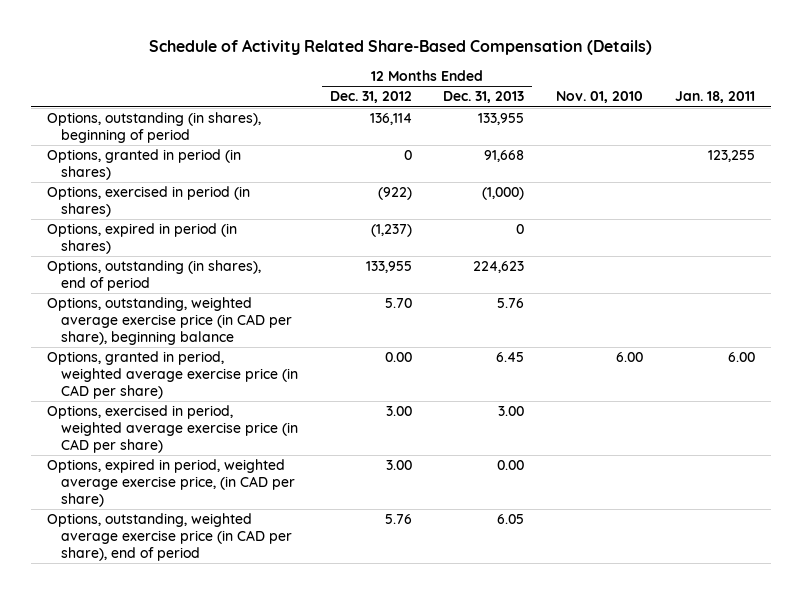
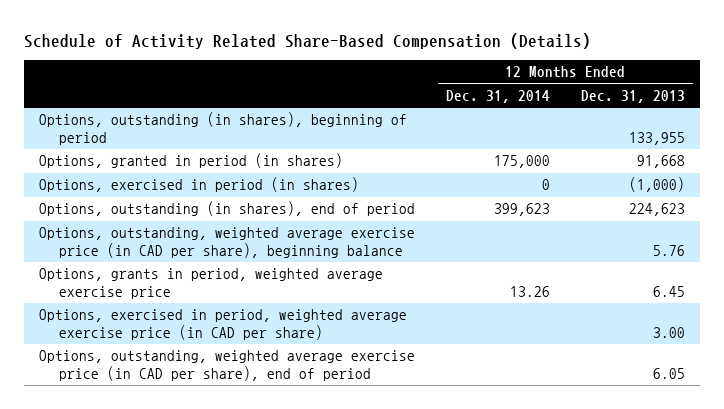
- | 12 Months Ended Dec. 31, 2012 | 12 Months Ended Dec. 31, 2013 | Nov. 01, 2010 | Jan. 18, 2011
+ | 12 Months Ended Dec. 31, 2014 | 12 Months Ended Dec. 31, 2013
- Options, expired in period (in shares) | (1,237) | 0 | |
- Options, granted in period, weighted average exercise price (in CAD per share) | 0.00 | 6.45 | 6.00 | 6.00
+ Options, grants in period, weighted average exercise price | 13.26 | 6.45
- Options, expired in period, weighted average exercise price, (in CAD per share) | 3.00 | 0.00 | |

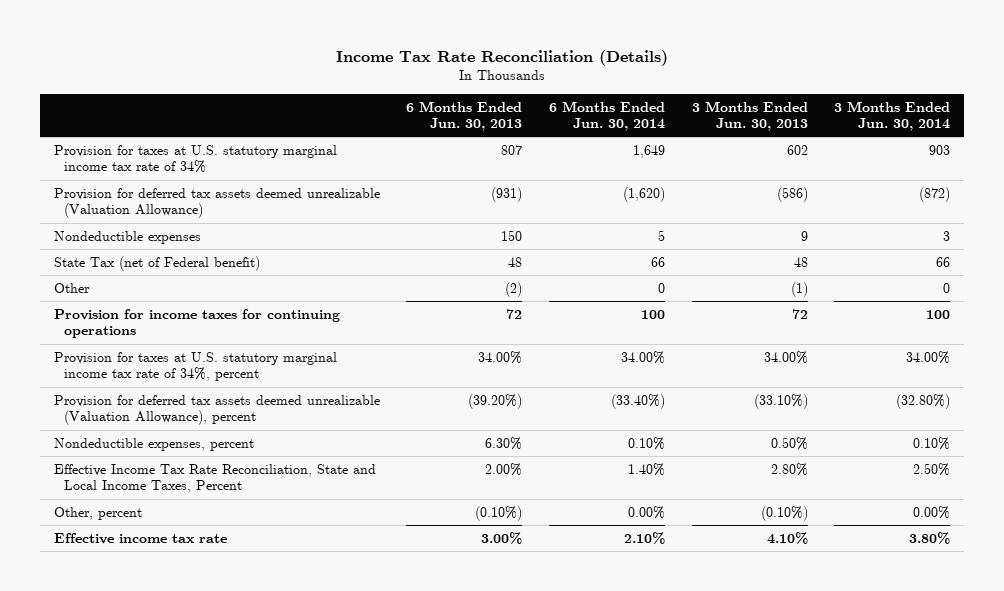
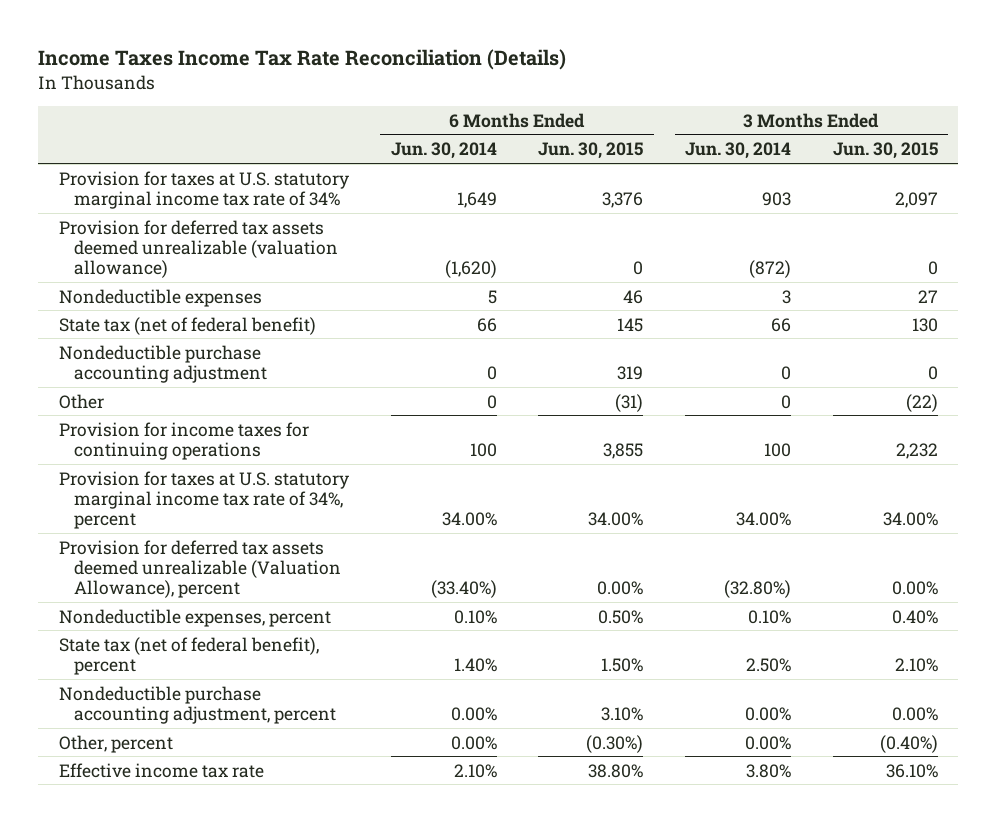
- Income Tax Rate Reconciliation (Details)
+ Income Taxes Income Tax Rate Reconciliation (Details)
- | 6 Months Ended Jun. 30, 2013 | 6 Months Ended Jun. 30, 2014 | 3 Months Ended Jun. 30, 2013 | 3 Months Ended Jun. 30, 2014
+ | 6 Months Ended Jun. 30, 2014 | 6 Months Ended Jun. 30, 2015 | 3 Months Ended Jun. 30, 2014 | 3 Months Ended Jun. 30, 2015
- Provision for deferred tax assets deemed unrealizable (Valuation Allowance) | (931) | (1,620) | (586) | (872)
+ Provision for deferred tax assets deemed unrealizable (valuation allowance) | (1,620) | 0 | (872) | 0
- State Tax (net of Federal benefit) | 48 | 66 | 48 | 66
+ State tax (net of federal benefit) | 66 | 145 | 66 | 130
+ Nondeductible purchase accounting adjustment | 0 | 319 | 0 | 0
- Effective Income Tax Rate Reconciliation, State and Local Income Taxes, Percent | 2.00% | 1.40% | 2.80% | 2.50%
+ State tax (net of federal benefit), percent | 1.40% | 1.50% | 2.50% | 2.10%
+ Nondeductible purchase accounting adjustment, percent | 0.00% | 3.10% | 0.00% | 0.00%

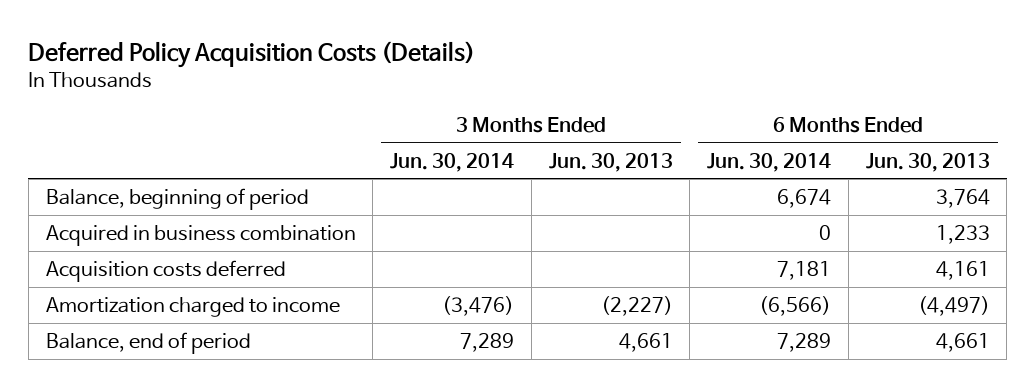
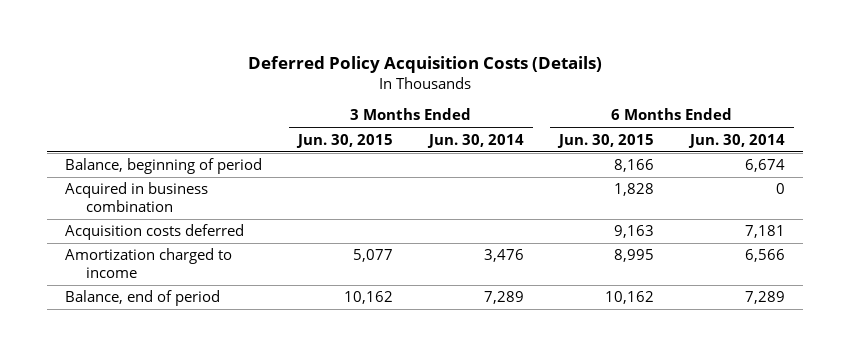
- | 3 Months Ended Jun. 30, 2014 | 3 Months Ended Jun. 30, 2013 | 6 Months Ended Jun. 30, 2014 | 6 Months Ended Jun. 30, 2013
+ | 3 Months Ended Jun. 30, 2015 | 3 Months Ended Jun. 30, 2014 | 6 Months Ended Jun. 30, 2015 | 6 Months Ended Jun. 30, 2014
- Amortization charged to income | (3,476) | (2,227) | (6,566) | (4,497)
+ Amortization charged to income | 5,077 | 3,476 | 8,995 | 6,566

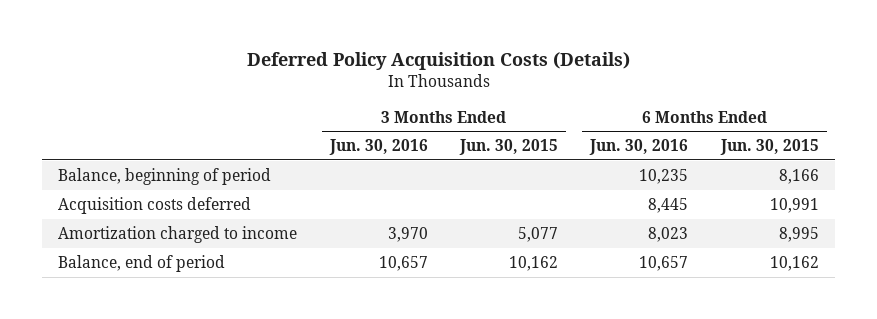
- | 3 Months Ended Jun. 30, 2015 | 3 Months Ended Jun. 30, 2014 | 6 Months Ended Jun. 30, 2015 | 6 Months Ended Jun. 30, 2014
+ | 3 Months Ended Jun. 30, 2016 | 3 Months Ended Jun. 30, 2015 | 6 Months Ended Jun. 30, 2016 | 6 Months Ended Jun. 30, 2015
- Acquired in business combination | | | 1,828 | 0
- Acquisition costs deferred | | | 9,163 | 7,181
+ Acquisition costs deferred | | | 8,445 | 10,991

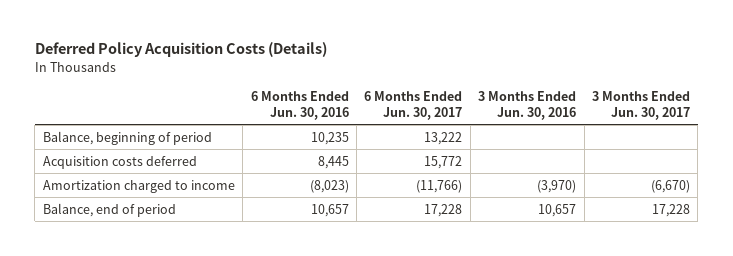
- | 3 Months Ended Jun. 30, 2016 | 3 Months Ended Jun. 30, 2015 | 6 Months Ended Jun. 30, 2016 | 6 Months Ended Jun. 30, 2015
+ | 6 Months Ended Jun. 30, 2016 | 6 Months Ended Jun. 30, 2017 | 3 Months Ended Jun. 30, 2016 | 3 Months Ended Jun. 30, 2017
- Amortization charged to income | 3,970 | 5,077 | 8,023 | 8,995
+ Amortization charged to income | (8,023) | (11,766) | (3,970) | (6,670)

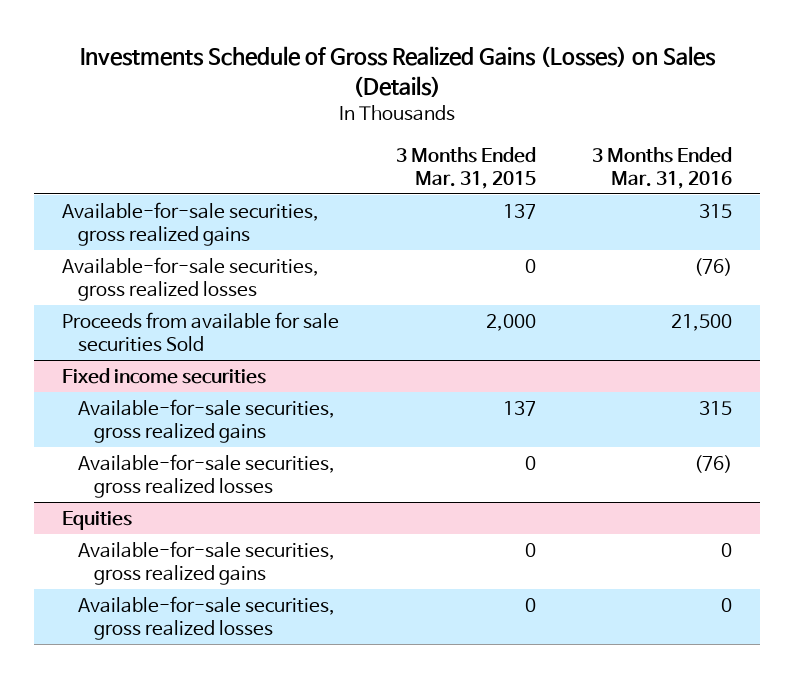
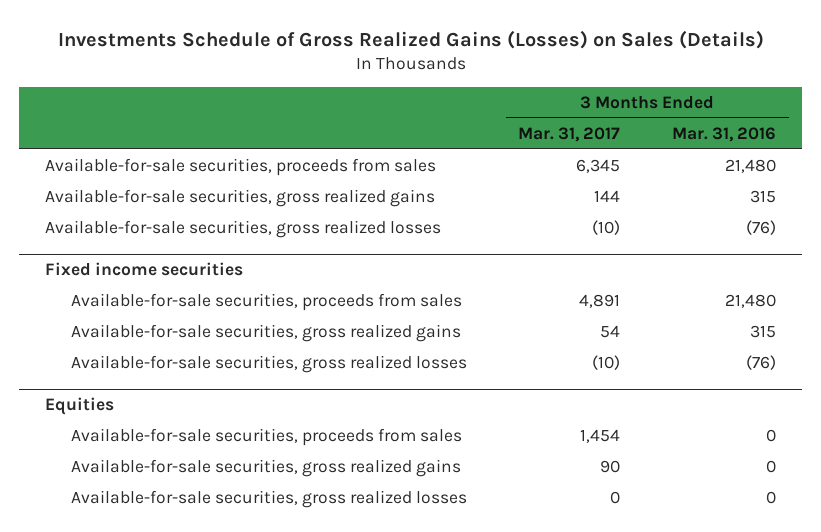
- | 3 Months Ended Mar. 31, 2015 | 3 Months Ended Mar. 31, 2016
+ | 3 Months Ended Mar. 31, 2017 | 3 Months Ended Mar. 31, 2016
+ Available-for-sale securities, proceeds from sales | 6,345 | 21,480
- Proceeds from available for sale securities Sold | 2,000 | 21,500
@ Fixed income securities
+ Available-for-sale securities, proceeds from sales | 4,891 | 21,480
@ Equities
+ Available-for-sale securities, proceeds from sales | 1,454 | 0

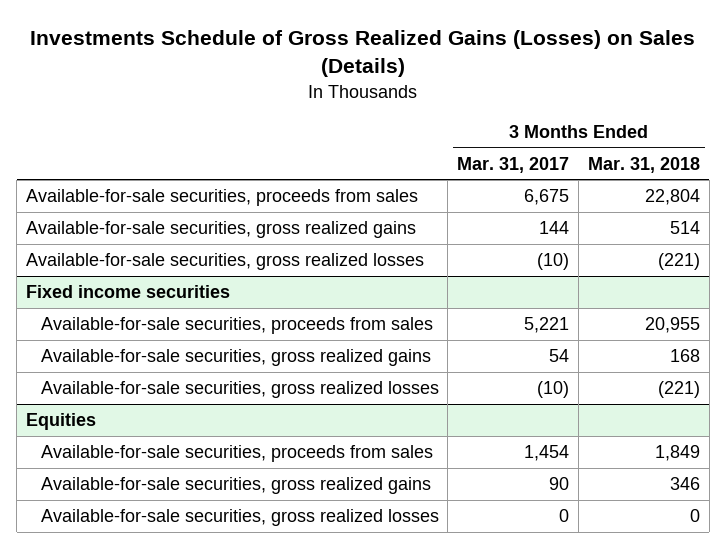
- | 3 Months Ended Mar. 31, 2017 | 3 Months Ended Mar. 31, 2016
+ | 3 Months Ended Mar. 31, 2017 | 3 Months Ended Mar. 31, 2018
- Available-for-sale securities, proceeds from sales | 6,345 | 21,480
+ Available-for-sale securities, proceeds from sales | 6,675 | 22,804
@ Fixed income securities
- Available-for-sale securities, proceeds from sales | 4,891 | 21,480
+ Available-for-sale securities, proceeds from sales | 5,221 | 20,955

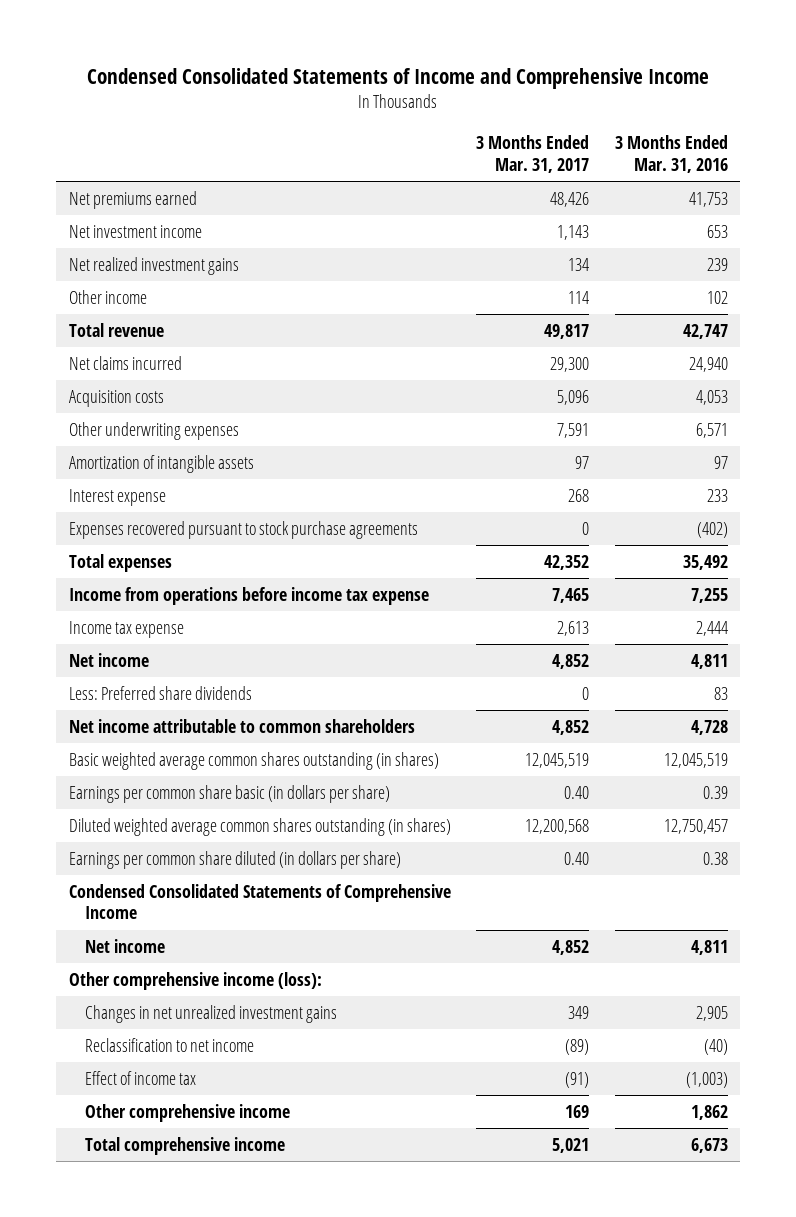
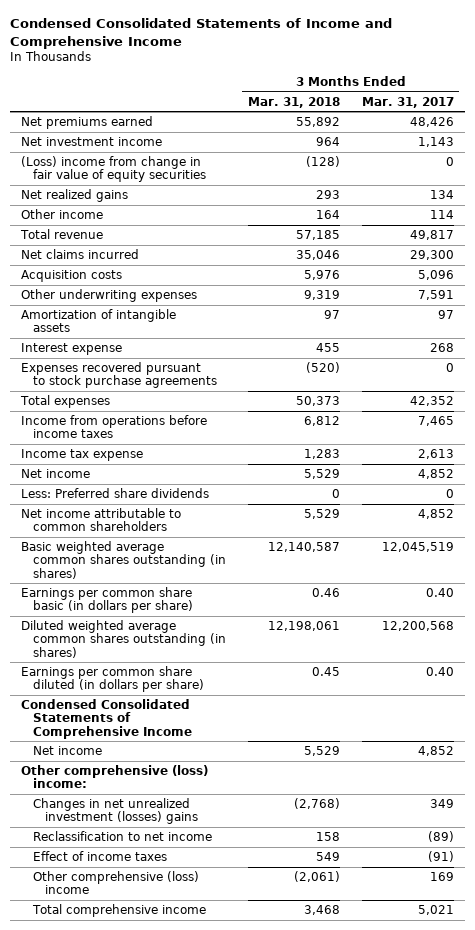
- | 3 Months Ended Mar. 31, 2017 | 3 Months Ended Mar. 31, 2016
+ | 3 Months Ended Mar. 31, 2018 | 3 Months Ended Mar. 31, 2017
- Net realized investment gains | 134 | 239
+ (Loss) income from change in fair value of equity securities | (128) | 0
+ Net realized gains | 293 | 134
- Income from operations before income tax expense | 7,465 | 7,255
+ Income from operations before income taxes | 6,812 | 7,465
- Other comprehensive income (loss):
- Changes in net unrealized investment gains | 349 | 2,905
+ Other comprehensive (loss) income:
+ Changes in net unrealized investment (losses) gains | (2,768) | 349
- Effect of income tax | (91) | (1,003)
- Other comprehensive income | 169 | 1,862
+ Effect of income taxes | 549 | (91)
+ Other comprehensive (loss) income | (2,061) | 169

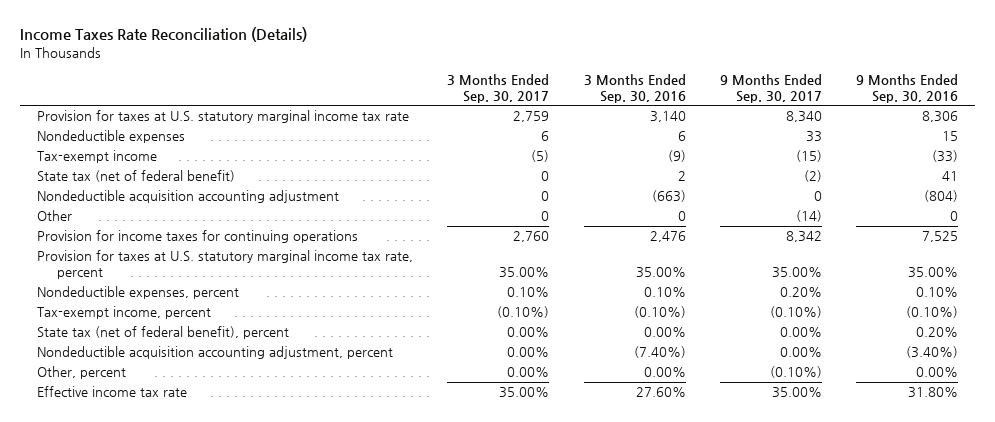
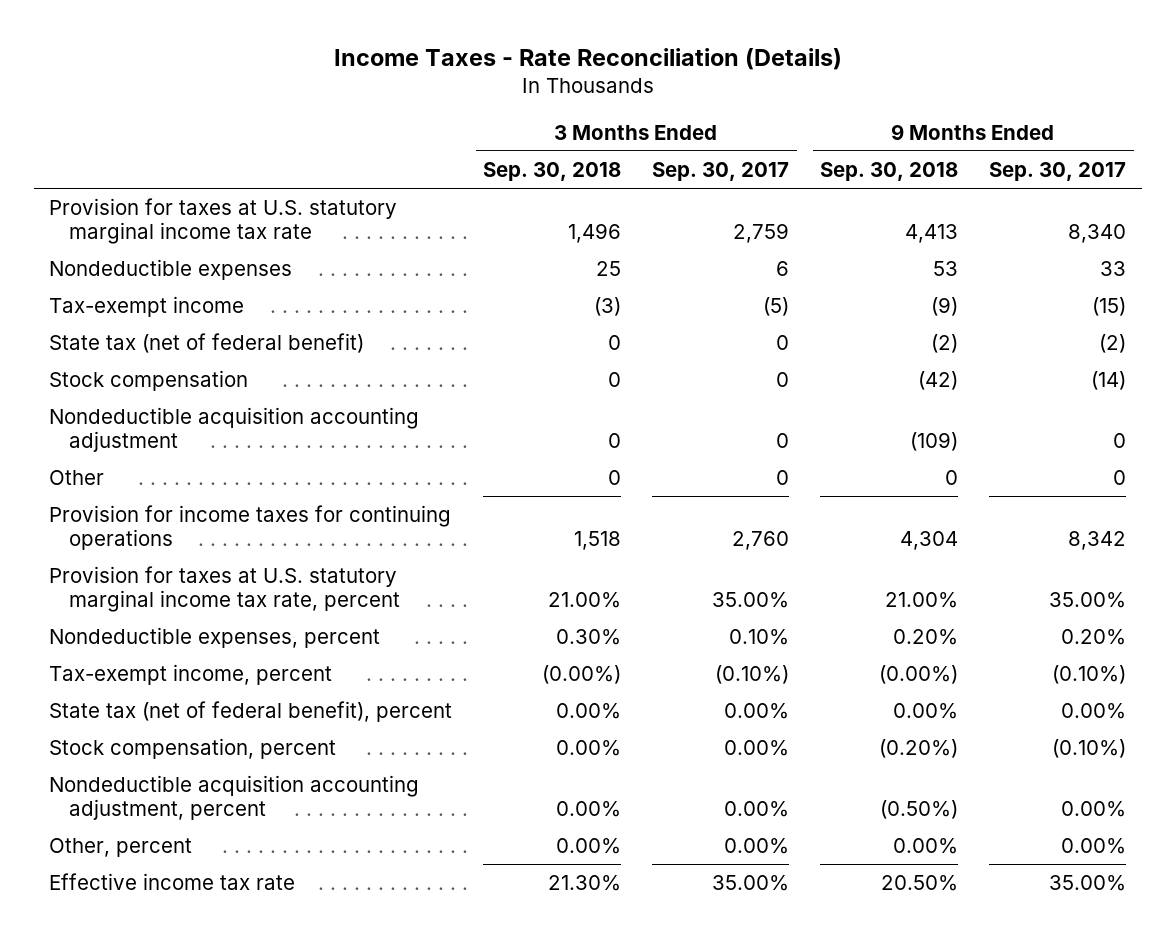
- Income Taxes Rate Reconciliation (Details)
+ Income Taxes - Rate Reconciliation (Details)
- | 3 Months Ended Sep. 30, 2017 | 3 Months Ended Sep. 30, 2016 | 9 Months Ended Sep. 30, 2017 | 9 Months Ended Sep. 30, 2016
+ | 3 Months Ended Sep. 30, 2018 | 3 Months Ended Sep. 30, 2017 | 9 Months Ended Sep. 30, 2018 | 9 Months Ended Sep. 30, 2017
+ Stock compensation | 0 | 0 | (42) | (14)
- Other | 0 | 0 | (14) | 0
+ Other | 0 | 0 | 0 | 0
+ Stock compensation, percent | 0.00% | 0.00% | (0.20%) | (0.10%)
- Other, percent | 0.00% | 0.00% | (0.10%) | 0.00%
+ Other, percent | 0.00% | 0.00% | 0.00% | 0.00%

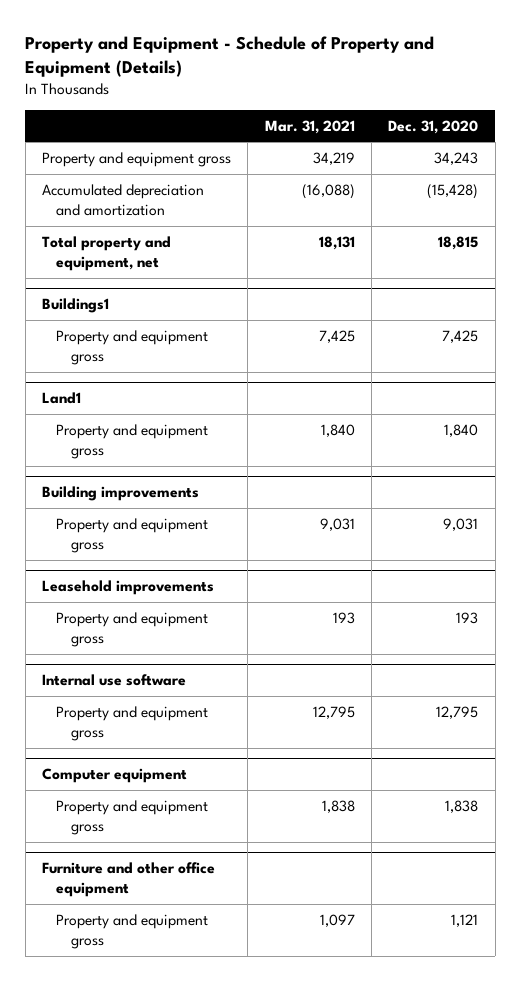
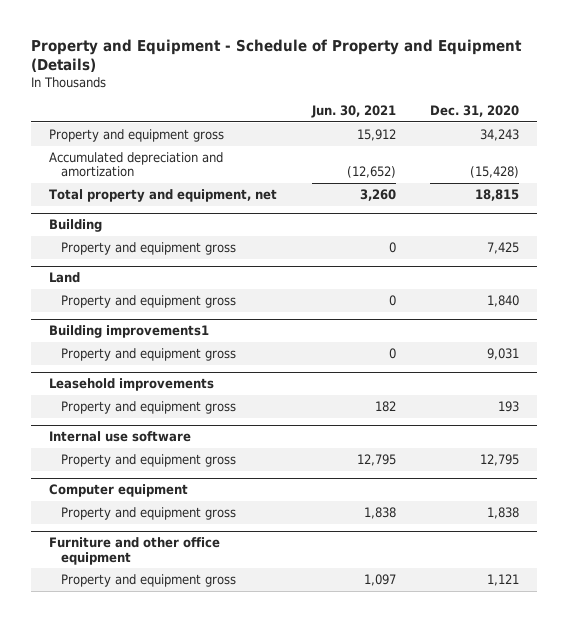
- | Mar. 31, 2021 | Dec. 31, 2020
+ | Jun. 30, 2021 | Dec. 31, 2020
- Buildings1
+ Building
- Land1
+ Land
- Building improvements
+ Building improvements1

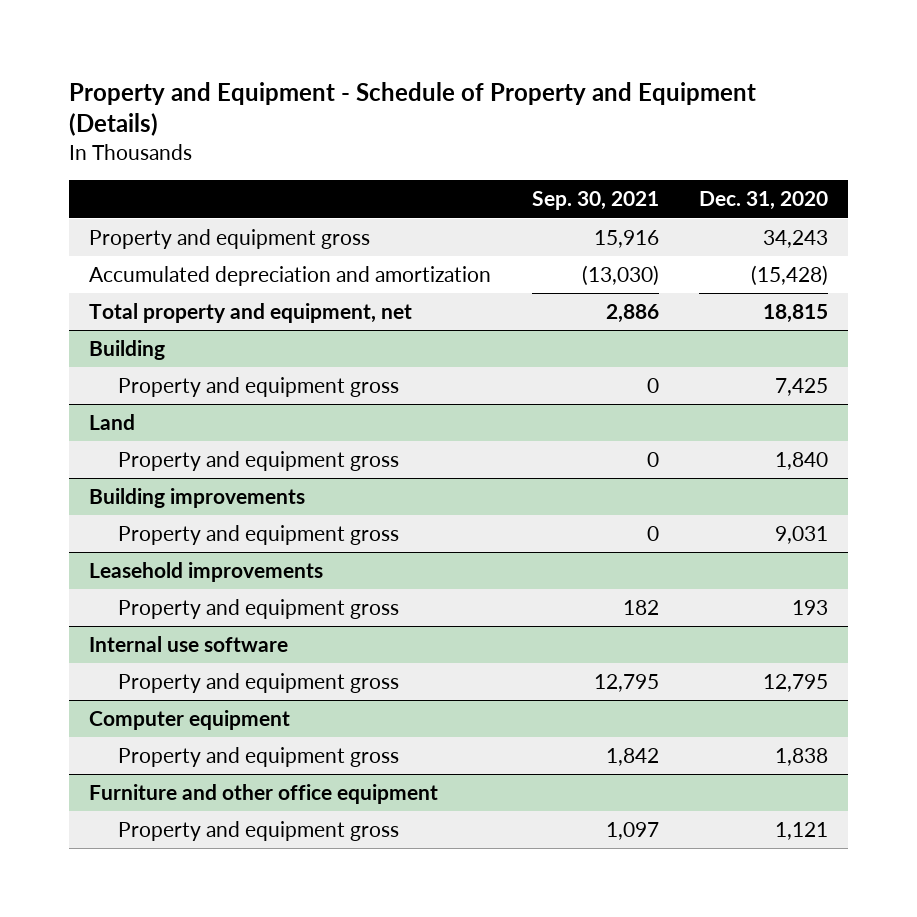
- | Jun. 30, 2021 | Dec. 31, 2020
+ | Sep. 30, 2021 | Dec. 31, 2020
- Building improvements1
+ Building improvements

